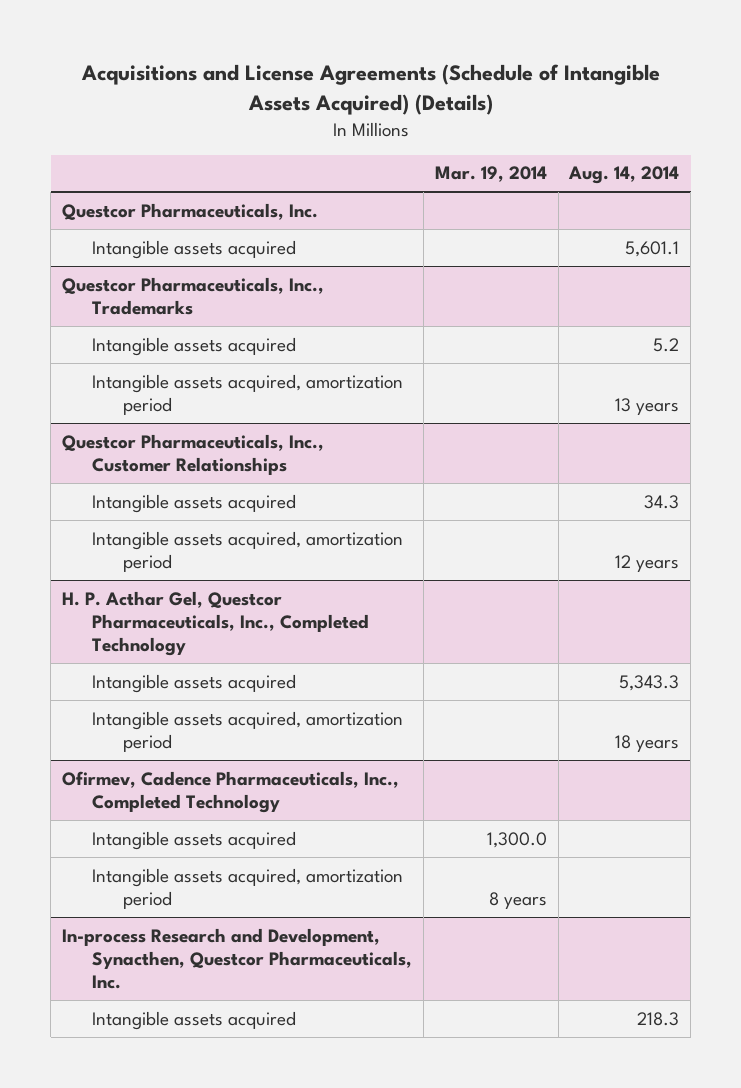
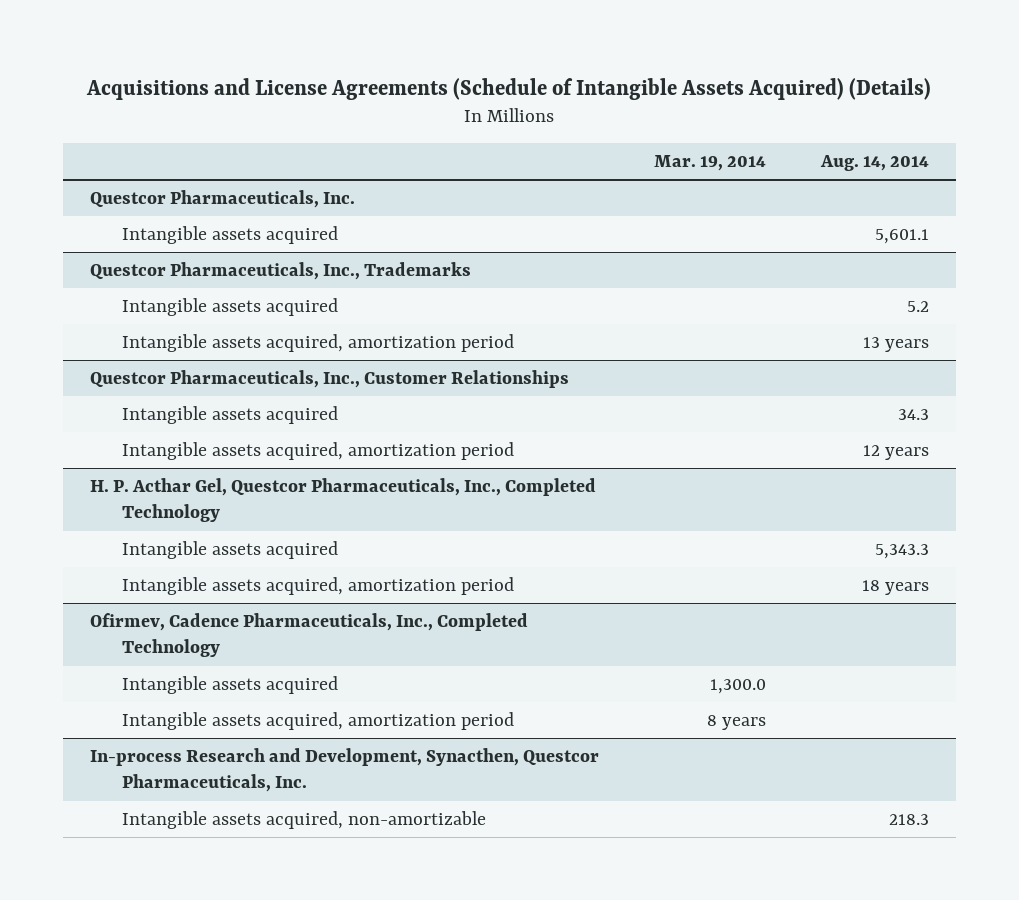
@ In-process Research and Development, Synacthen, Questcor Pharmaceuticals, Inc.
- Intangible assets acquired | | 218.3
+ Intangible assets acquired, non-amortizable | | 218.3

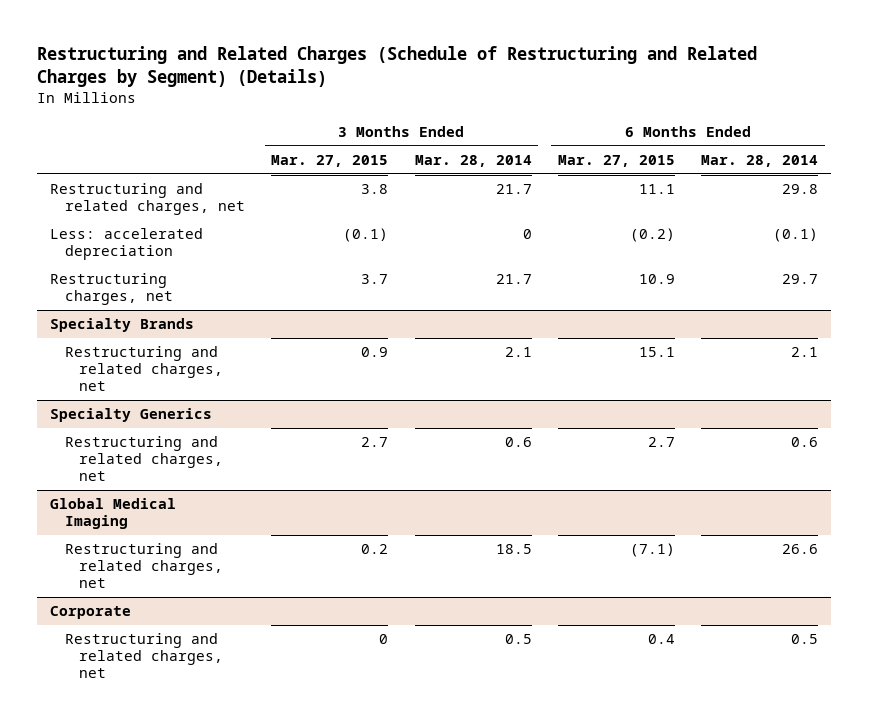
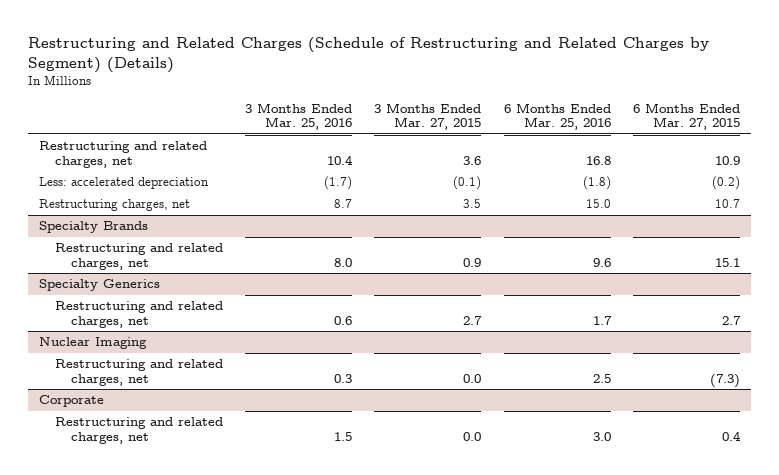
- | 3 Months Ended Mar. 27, 2015 | 3 Months Ended Mar. 28, 2014 | 6 Months Ended Mar. 27, 2015 | 6 Months Ended Mar. 28, 2014
+ | 3 Months Ended Mar. 25, 2016 | 3 Months Ended Mar. 27, 2015 | 6 Months Ended Mar. 25, 2016 | 6 Months Ended Mar. 27, 2015
- Restructuring and related charges, net | 3.8 | 21.7 | 11.1 | 29.8
+ Restructuring and related charges, net | 10.4 | 3.6 | 16.8 | 10.9
- Restructuring charges, net | 3.7 | 21.7 | 10.9 | 29.7
+ Restructuring charges, net | 8.7 | 3.5 | 15.0 | 10.7
- Global Medical Imaging
- Restructuring and related charges, net | 0.2 | 18.5 | (7.1) | 26.6
+ Nuclear Imaging
+ Restructuring and related charges, net | 0.3 | 0.0 | 2.5 | (7.3)
@ Corporate
- Restructuring and related charges, net | 0 | 0.5 | 0.4 | 0.5
+ Restructuring and related charges, net | 1.5 | 0.0 | 3.0 | 0.4

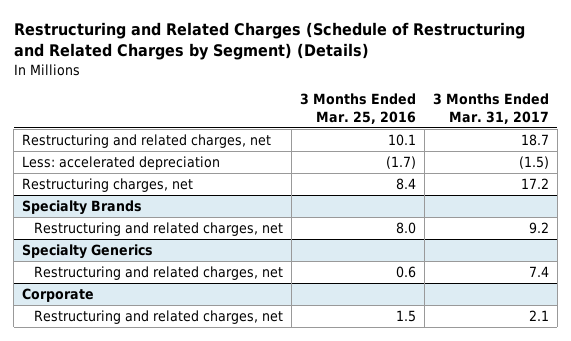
- | 3 Months Ended Mar. 25, 2016 | 3 Months Ended Mar. 27, 2015 | 6 Months Ended Mar. 25, 2016 | 6 Months Ended Mar. 27, 2015
+ | 3 Months Ended Mar. 25, 2016 | 3 Months Ended Mar. 31, 2017
- Restructuring and related charges, net | 10.4 | 3.6 | 16.8 | 10.9
+ Restructuring and related charges, net | 10.1 | 18.7
- Restructuring charges, net | 8.7 | 3.5 | 15.0 | 10.7
+ Restructuring charges, net | 8.4 | 17.2
- Nuclear Imaging
- Restructuring and related charges, net | 0.3 | 0.0 | 2.5 | (7.3)

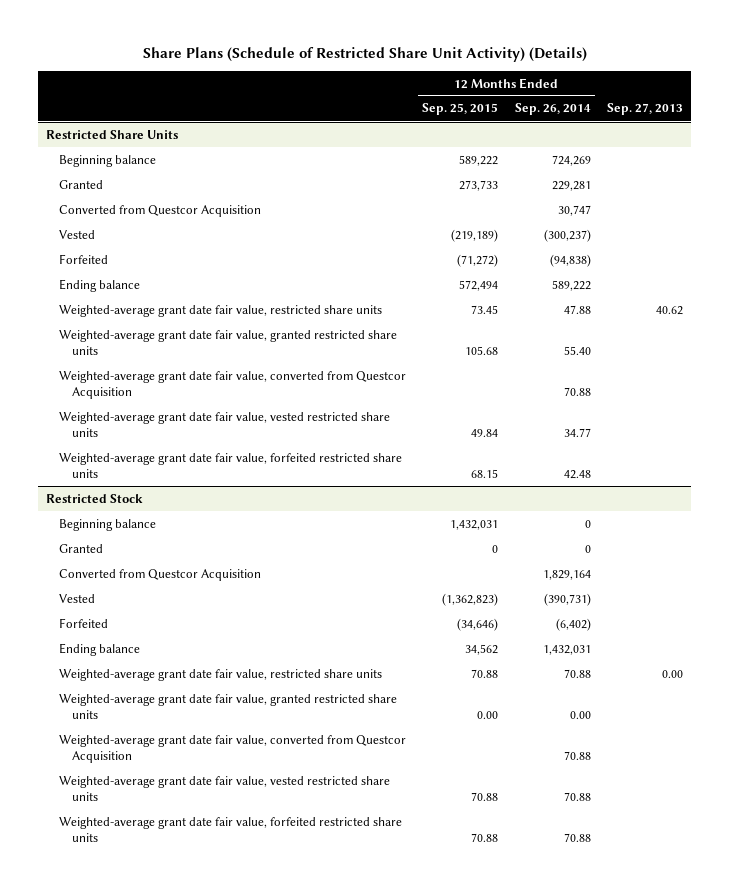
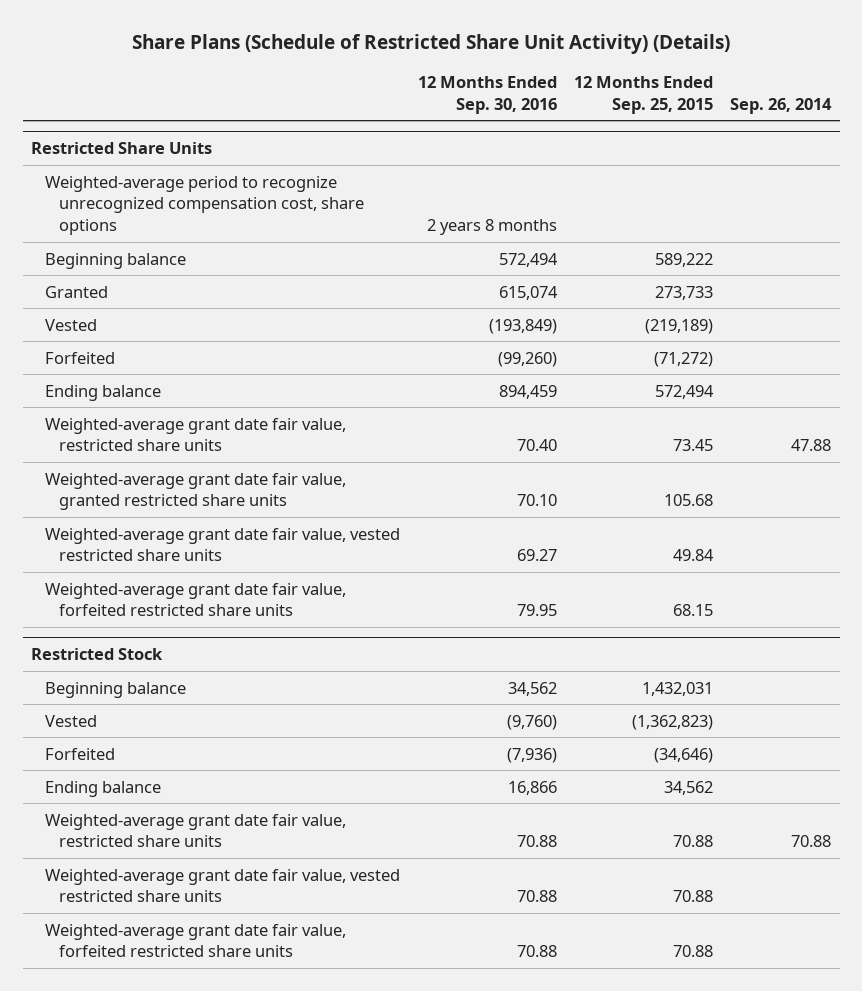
- | 12 Months Ended Sep. 25, 2015 | 12 Months Ended Sep. 26, 2014 | Sep. 27, 2013
+ | 12 Months Ended Sep. 30, 2016 | 12 Months Ended Sep. 25, 2015 | Sep. 26, 2014
@ Restricted Share Units
+ Weighted-average period to recognize unrecognized compensation cost, share options | 2 years 8 months | |
- Converted from Questcor Acquisition | | 30,747 |
- Weighted-average grant date fair value, converted from Questcor Acquisition | | 70.88 |
@ Restricted Stock
- Granted | 0 | 0 |
- Converted from Questcor Acquisition | | 1,829,164 |
- Weighted-average grant date fair value, granted restricted share units | 0.00 | 0.00 |
- Weighted-average grant date fair value, converted from Questcor Acquisition | | 70.88 |

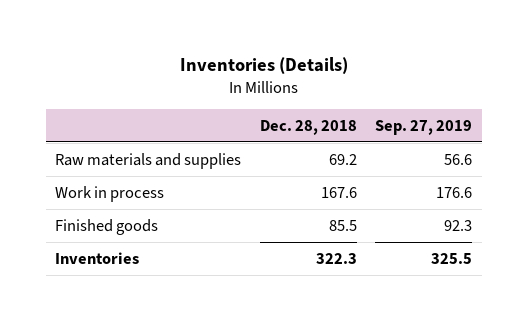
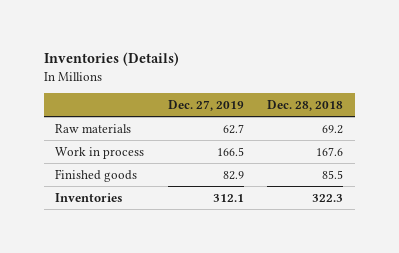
- | Dec. 28, 2018 | Sep. 27, 2019
+ | Dec. 27, 2019 | Dec. 28, 2018
- Raw materials and supplies | 69.2 | 56.6
+ Raw materials | 62.7 | 69.2

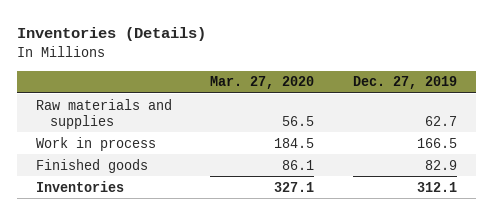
- | Dec. 27, 2019 | Dec. 28, 2018
+ | Mar. 27, 2020 | Dec. 27, 2019
- Raw materials | 62.7 | 69.2
+ Raw materials and supplies | 56.5 | 62.7

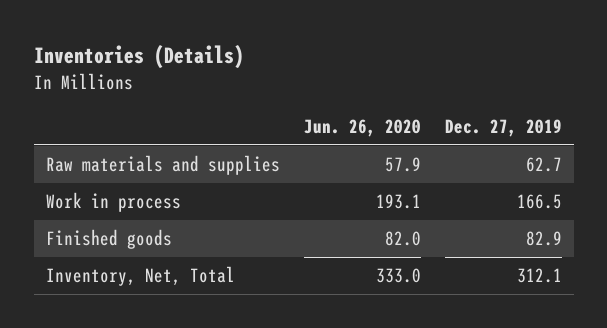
- | Mar. 27, 2020 | Dec. 27, 2019
+ | Jun. 26, 2020 | Dec. 27, 2019
- Inventories | 327.1 | 312.1
+ Inventory, Net, Total | 333.0 | 312.1

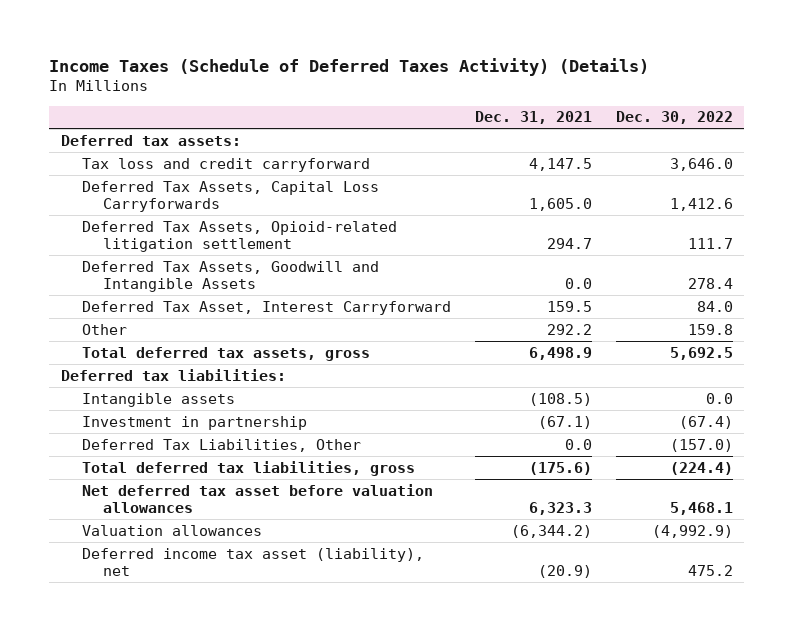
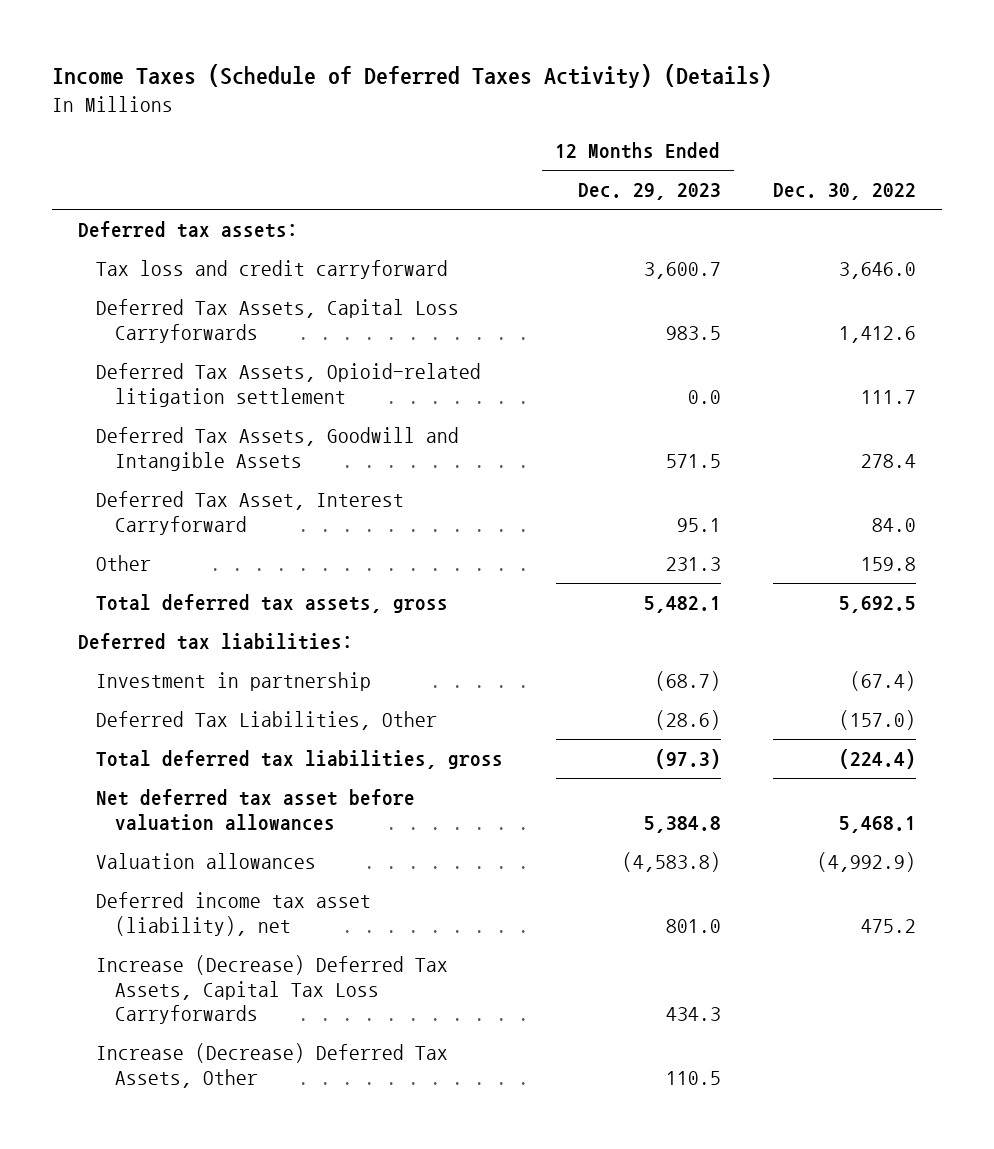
- | Dec. 31, 2021 | Dec. 30, 2022
+ | 12 Months Ended Dec. 29, 2023 | Dec. 30, 2022
- Intangible assets | (108.5) | 0.0
+ Increase (Decrease) Deferred Tax Assets, Capital Tax Loss Carryforwards | 434.3 |
+ Increase (Decrease) Deferred Tax Assets, Other | 110.5 |

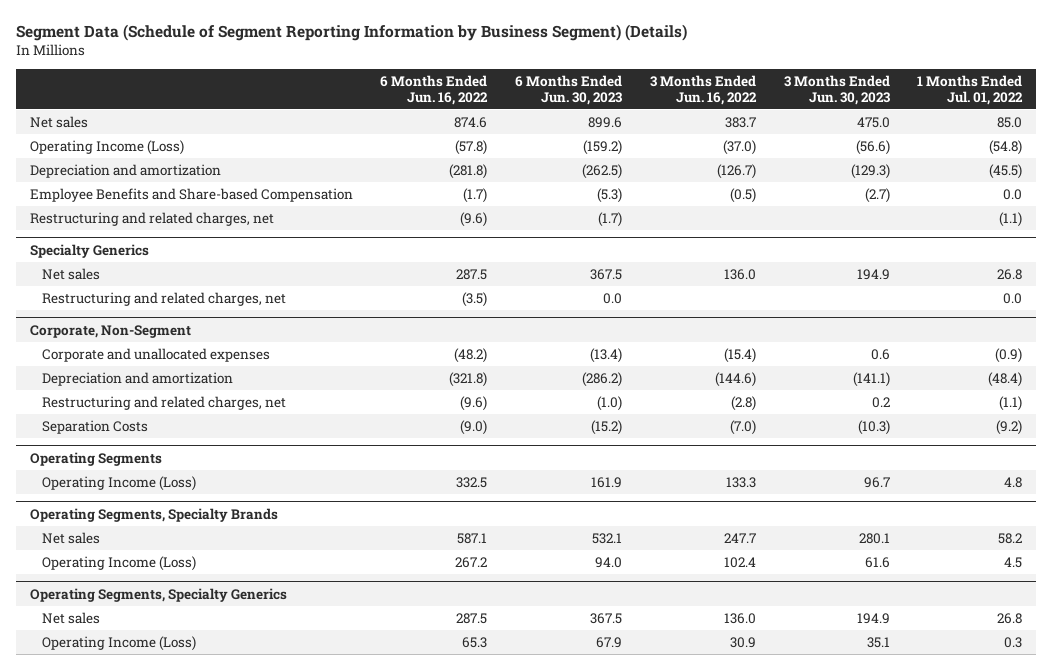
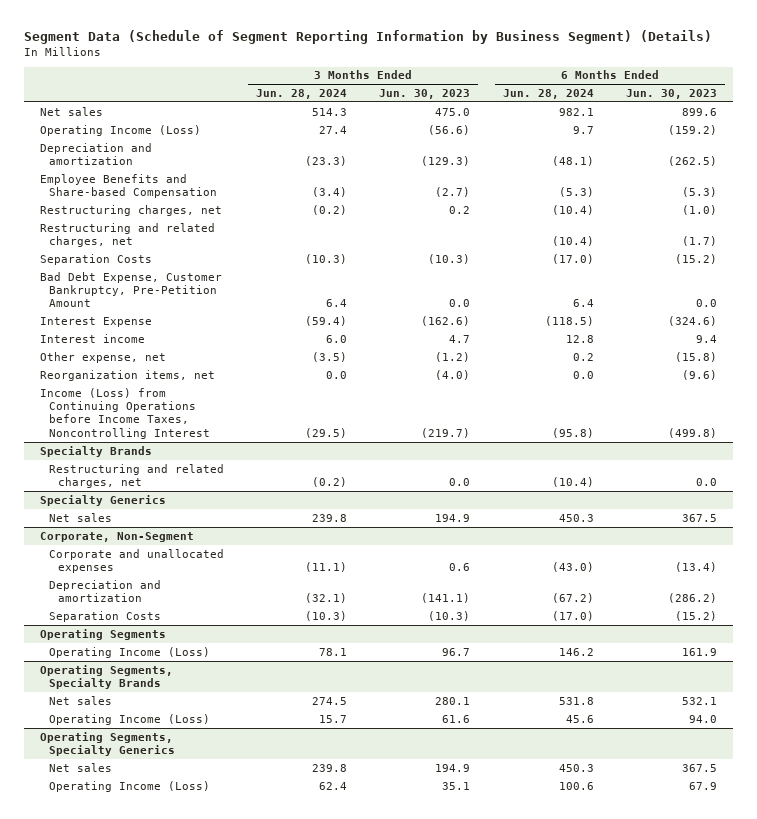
- | 6 Months Ended Jun. 16, 2022 | 6 Months Ended Jun. 30, 2023 | 3 Months Ended Jun. 16, 2022 | 3 Months Ended Jun. 30, 2023 | 1 Months Ended Jul. 01, 2022
+ | 3 Months Ended Jun. 28, 2024 | 3 Months Ended Jun. 30, 2023 | 6 Months Ended Jun. 28, 2024 | 6 Months Ended Jun. 30, 2023
+ Restructuring charges, net | (0.2) | 0.2 | (10.4) | (1.0)
+ Separation Costs | (10.3) | (10.3) | (17.0) | (15.2)
+ Bad Debt Expense, Customer Bankruptcy, Pre-Petition Amount | 6.4 | 0.0 | 6.4 | 0.0
+ Interest Expense | (59.4) | (162.6) | (118.5) | (324.6)
+ Interest income | 6.0 | 4.7 | 12.8 | 9.4
+ Other expense, net | (3.5) | (1.2) | 0.2 | (15.8)
+ Reorganization items, net | 0.0 | (4.0) | 0.0 | (9.6)
+ Income (Loss) from Continuing Operations before Income Taxes, Noncontrolling Interest | (29.5) | (219.7) | (95.8) | (499.8)
+ Specialty Brands
+ Restructuring and related charges, net | (0.2) | 0.0 | (10.4) | 0.0
@ Specialty Generics
- Restructuring and related charges, net | (3.5) | 0.0 | | | 0.0
@ Corporate, Non-Segment
- Restructuring and related charges, net | (9.6) | (1.0) | (2.8) | 0.2 | (1.1)

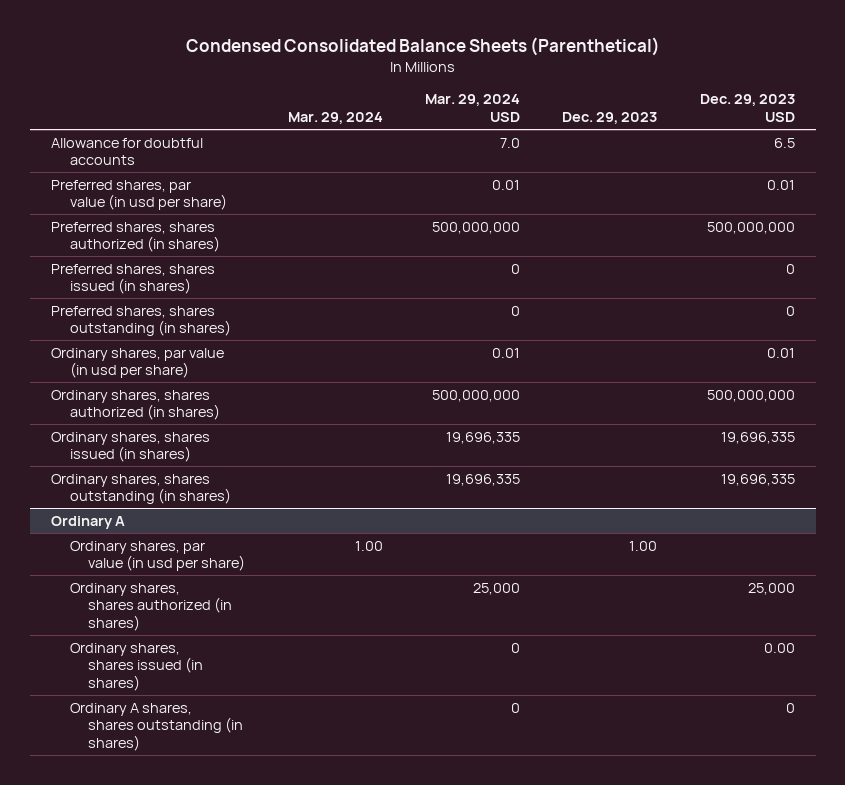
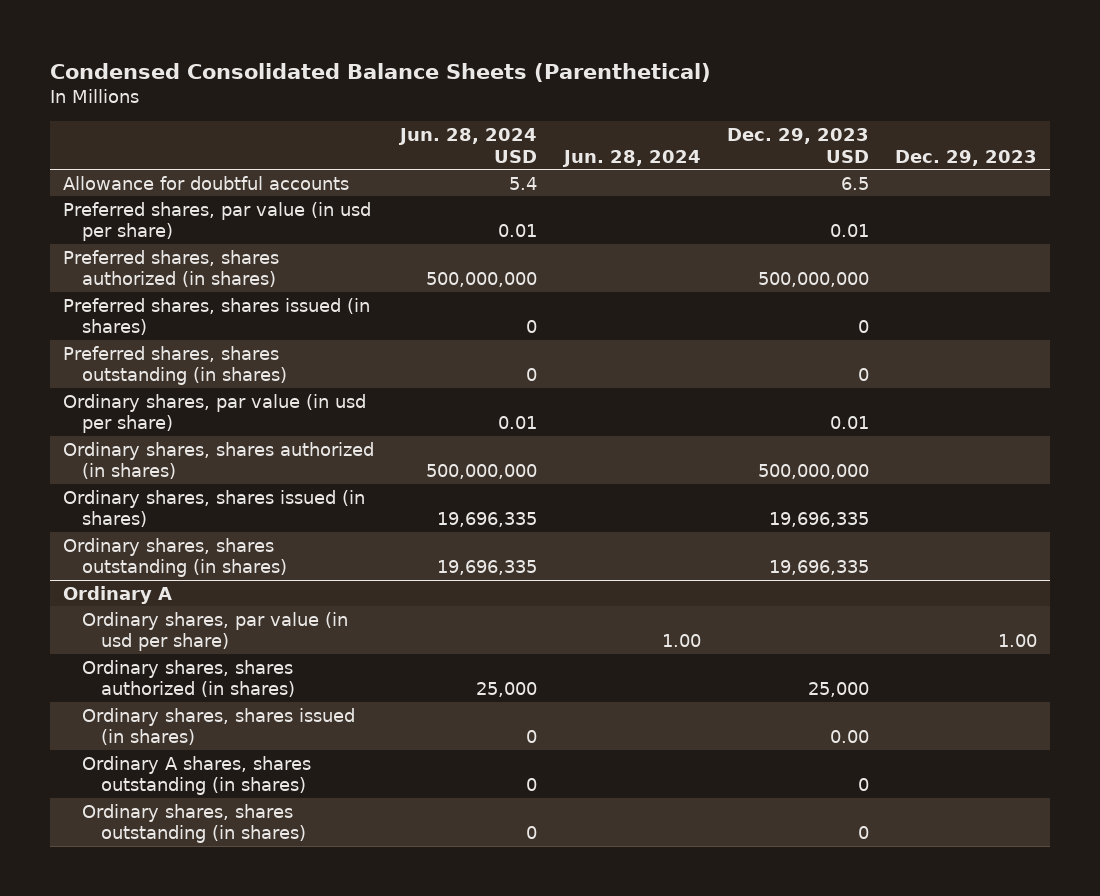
- | Mar. 29, 2024 | Mar. 29, 2024 USD | Dec. 29, 2023 | Dec. 29, 2023 USD
+ | Jun. 28, 2024 USD | Jun. 28, 2024 | Dec. 29, 2023 USD | Dec. 29, 2023
@ Ordinary A
+ Ordinary shares, shares outstanding (in shares) | 0 | | 0 |

